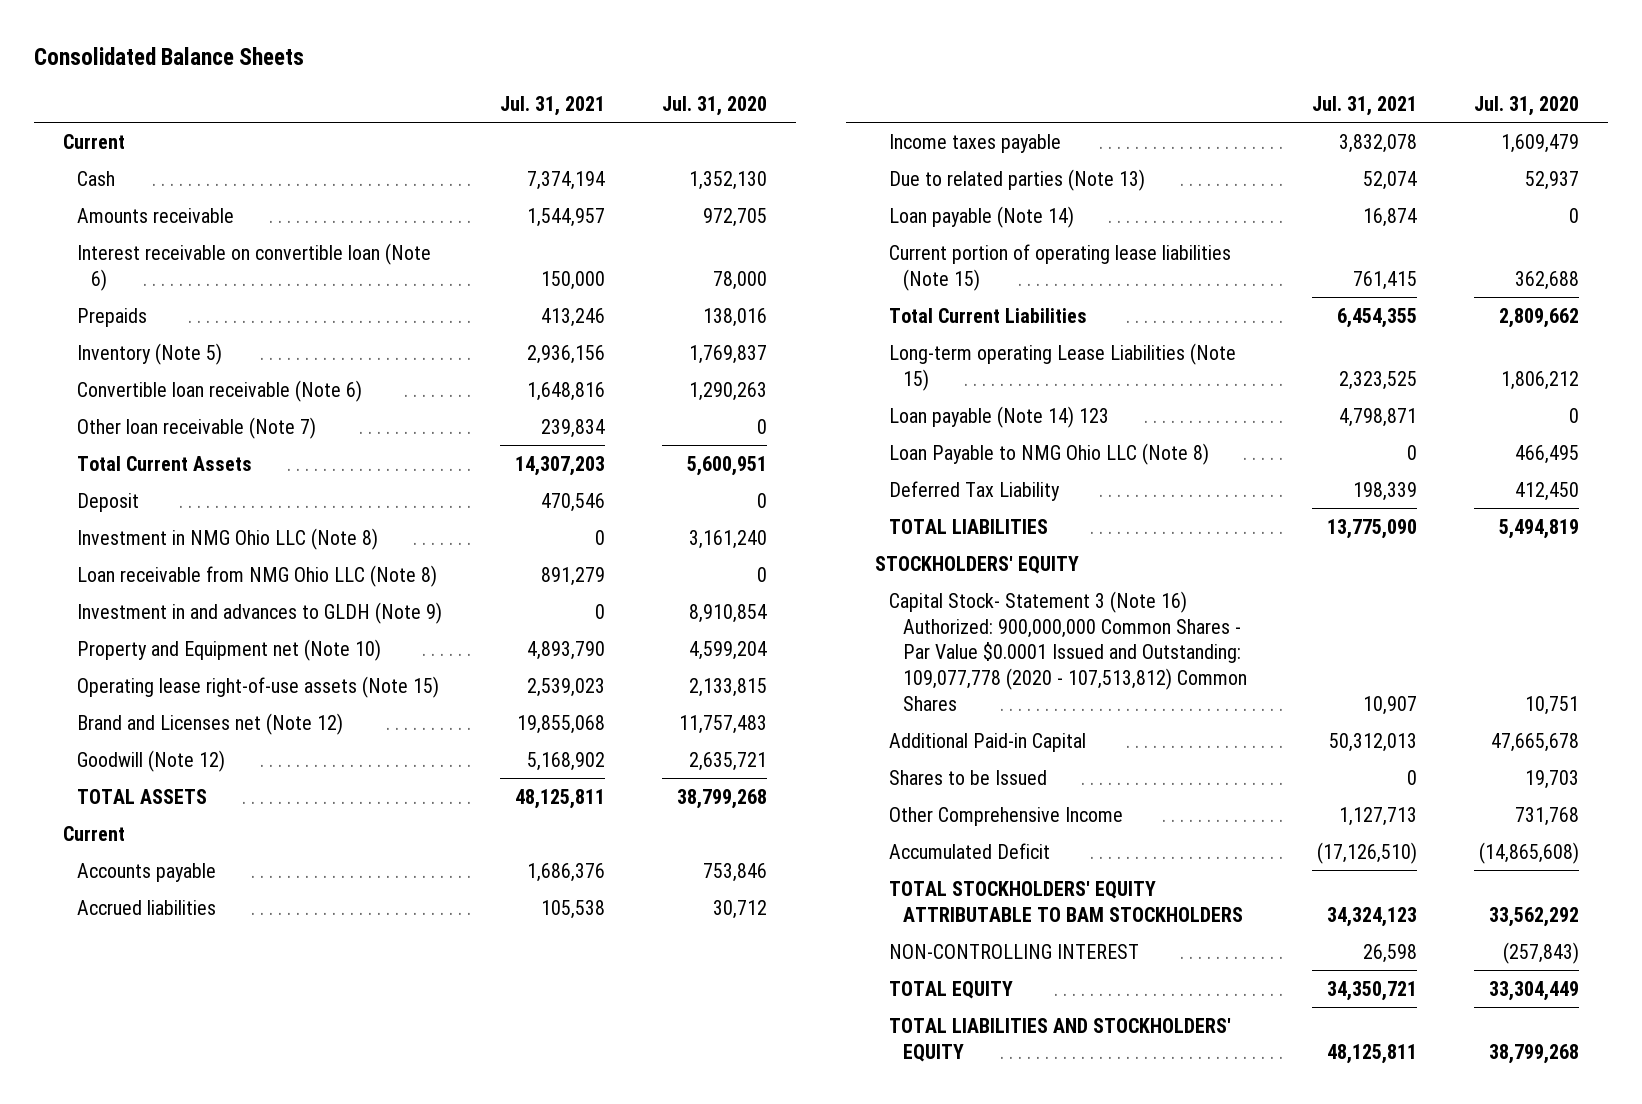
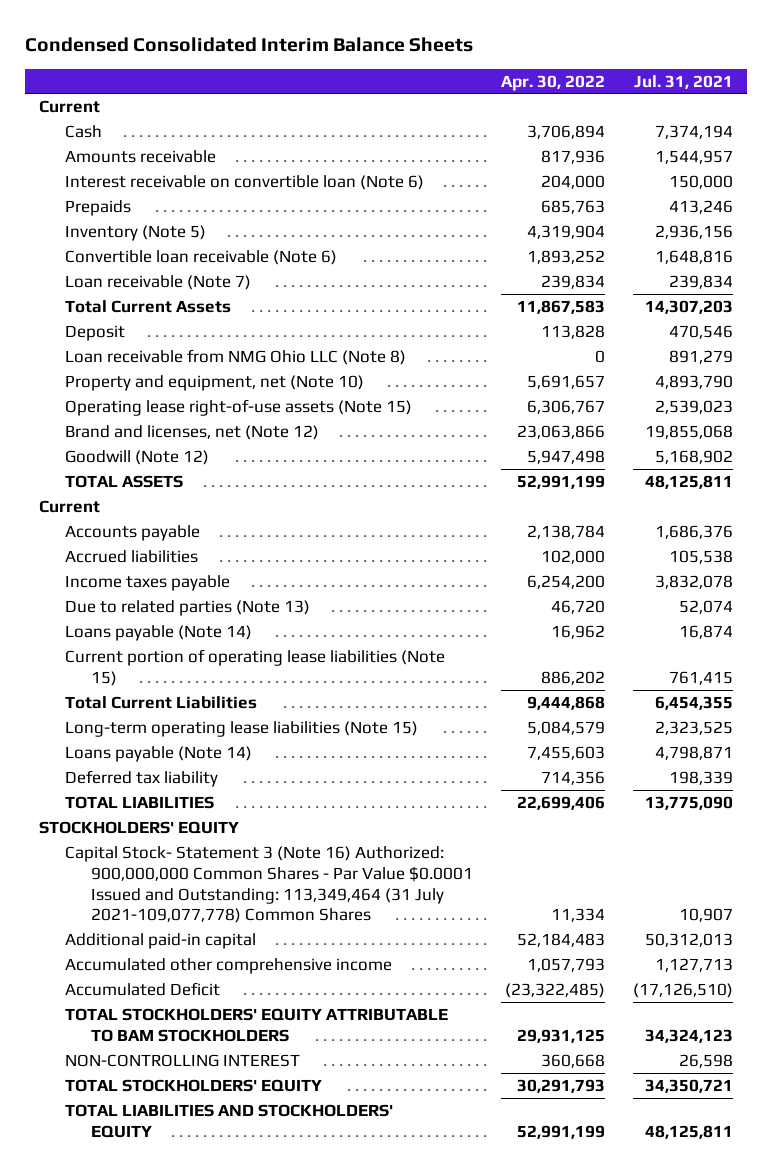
- Consolidated Balance Sheets
+ Condensed Consolidated Interim Balance Sheets
- | Jul. 31, 2021 | Jul. 31, 2020
+ | Apr. 30, 2022 | Jul. 31, 2021
- Other loan receivable (Note 7) | 239,834 | 0
+ Loan receivable (Note 7) | 239,834 | 239,834
- Investment in NMG Ohio LLC (Note 8) | 0 | 3,161,240
- Investment in and advances to GLDH (Note 9) | 0 | 8,910,854
- Property and Equipment net (Note 10) | 4,893,790 | 4,599,204
+ Property and equipment, net (Note 10) | 5,691,657 | 4,893,790
- Brand and Licenses net (Note 12) | 19,855,068 | 11,757,483
+ Brand and licenses, net (Note 12) | 23,063,866 | 19,855,068
- Loan payable (Note 14) | 16,874 | 0
+ Loans payable (Note 14) | 16,962 | 16,874
- Long-term operating Lease Liabilities (Note 15) | 2,323,525 | 1,806,212
- Loan payable (Note 14) 123 | 4,798,871 | 0
- Loan Payable to NMG Ohio LLC (Note 8) | 0 | 466,495
- Deferred Tax Liability | 198,339 | 412,450
+ Long-term operating lease liabilities (Note 15) | 5,084,579 | 2,323,525
+ Loans payable (Note 14) | 7,455,603 | 4,798,871
+ Deferred tax liability | 714,356 | 198,339
- Capital Stock- Statement 3 (Note 16) Authorized: 900,000,000 Common Shares - Par Value $0.0001 Issued and Outstanding: 109,077,778 (2020 - 107,513,812) Common Shares | 10,907 | 10,751
- Additional Paid-in Capital | 50,312,013 | 47,665,678
- Shares to be Issued | 0 | 19,703
- Other Comprehensive Income | 1,127,713 | 731,768
+ Capital Stock- Statement 3 (Note 16) Authorized: 900,000,000 Common Shares - Par Value $0.0001 Issued and Outstanding: 113,349,464 (31 July 2021-109,077,778) Common Shares | 11,334 | 10,907
+ Additional paid-in capital | 52,184,483 | 50,312,013
+ Accumulated other comprehensive income | 1,057,793 | 1,127,713
- TOTAL EQUITY | 34,350,721 | 33,304,449
+ TOTAL STOCKHOLDERS' EQUITY | 30,291,793 | 34,350,721

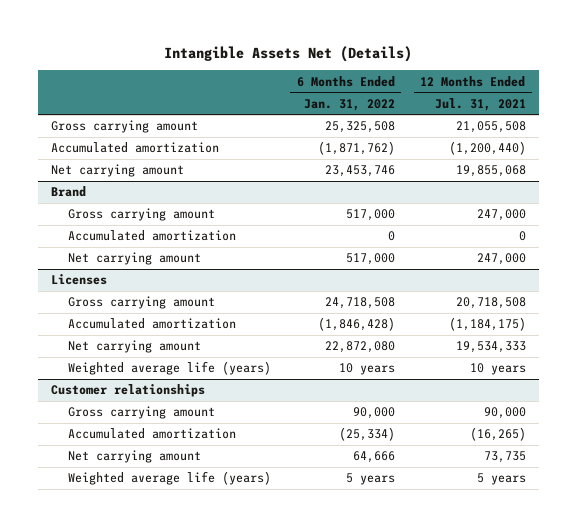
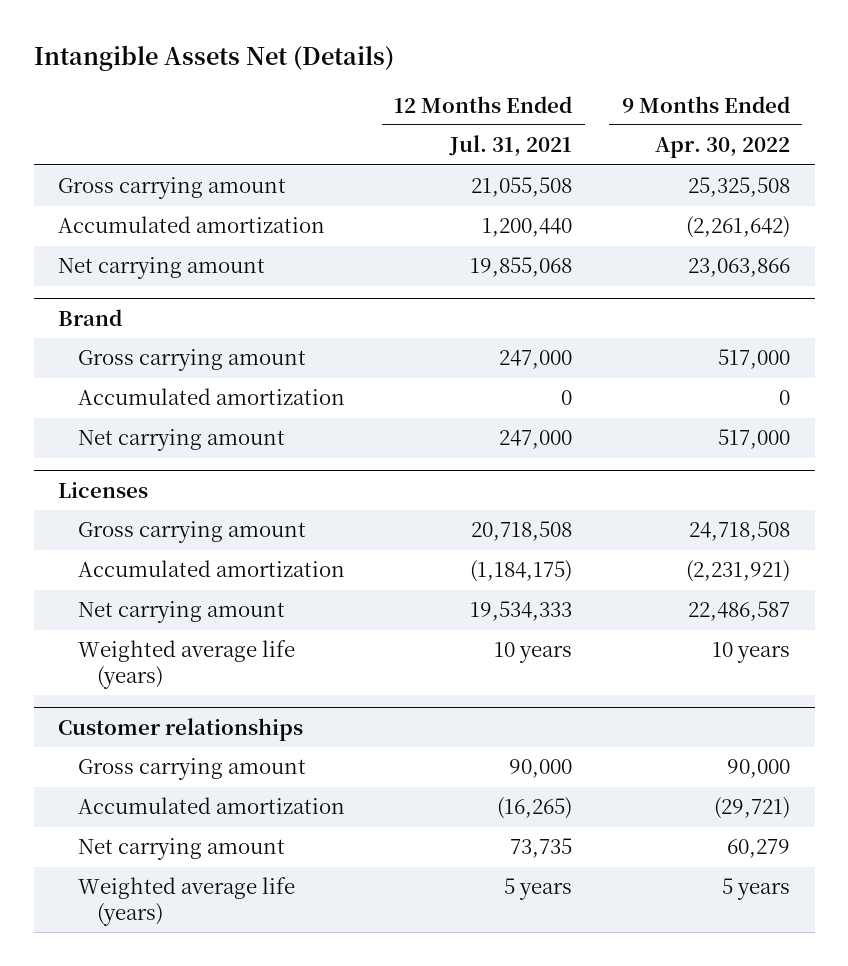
- | 6 Months Ended Jan. 31, 2022 | 12 Months Ended Jul. 31, 2021
+ | 12 Months Ended Jul. 31, 2021 | 9 Months Ended Apr. 30, 2022
- Accumulated amortization | (1,871,762) | (1,200,440)
+ Accumulated amortization | 1,200,440 | (2,261,642)

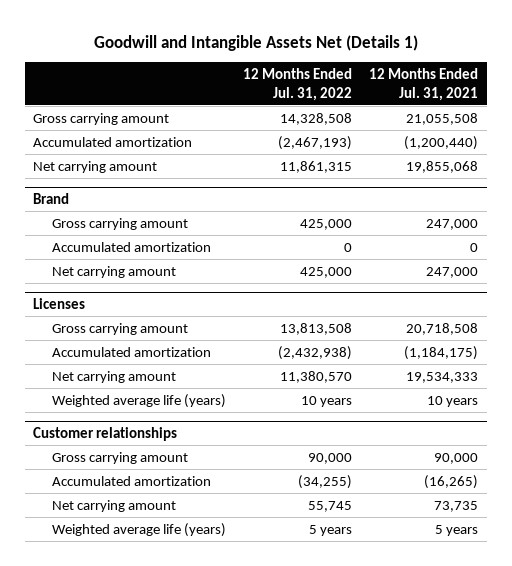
- Intangible Assets Net (Details)
+ Goodwill and Intangible Assets Net (Details 1)
- | 12 Months Ended Jul. 31, 2021 | 9 Months Ended Apr. 30, 2022
+ | 12 Months Ended Jul. 31, 2022 | 12 Months Ended Jul. 31, 2021
- Accumulated amortization | 1,200,440 | (2,261,642)
+ Accumulated amortization | (2,467,193) | (1,200,440)

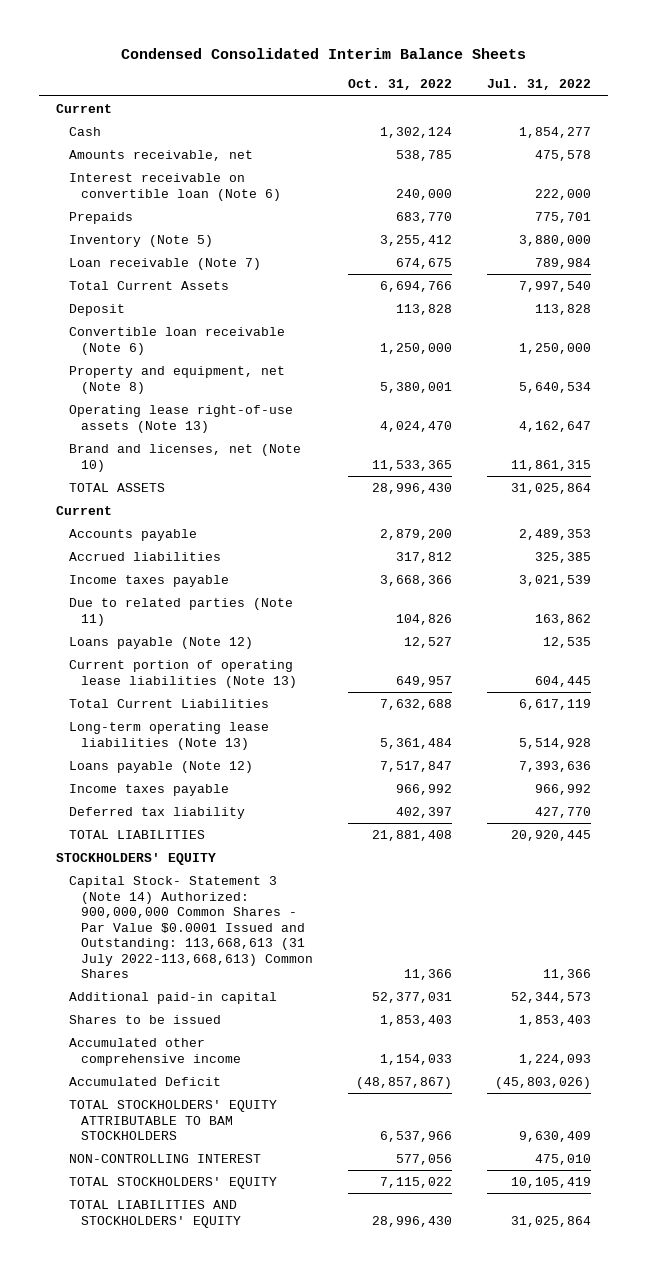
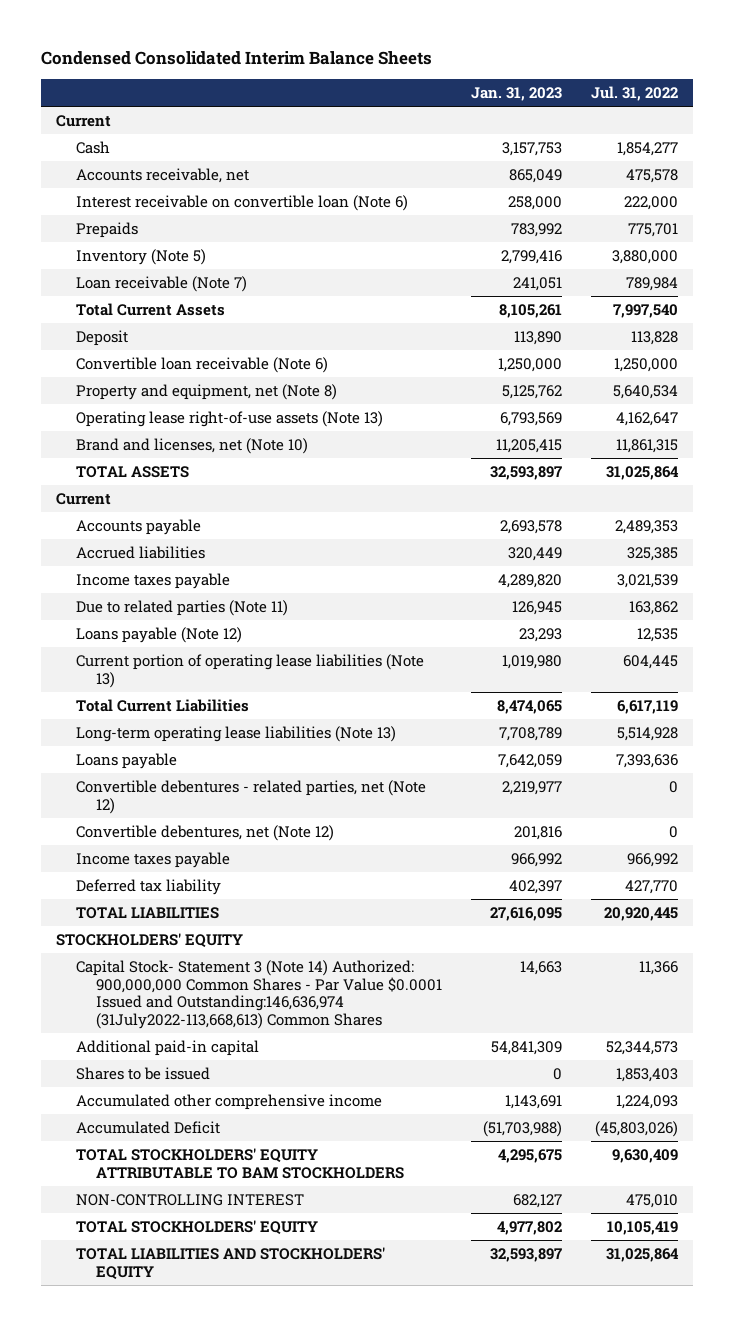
- | Oct. 31, 2022 | Jul. 31, 2022
+ | Jan. 31, 2023 | Jul. 31, 2022
- Amounts receivable, net | 538,785 | 475,578
+ Accounts receivable, net | 865,049 | 475,578
- Loans payable (Note 12) | 7,517,847 | 7,393,636
+ Loans payable | 7,642,059 | 7,393,636
+ Convertible debentures - related parties, net (Note 12) | 2,219,977 | 0
+ Convertible debentures, net (Note 12) | 201,816 | 0
- Capital Stock- Statement 3 (Note 14) Authorized: 900,000,000 Common Shares - Par Value $0.0001 Issued and Outstanding: 113,668,613 (31 July 2022-113,668,613) Common Shares | 11,366 | 11,366
+ Capital Stock- Statement 3 (Note 14) Authorized: 900,000,000 Common Shares - Par Value $0.0001 Issued and Outstanding:146,636,974 (31July2022-113,668,613) Common Shares | 14,663 | 11,366

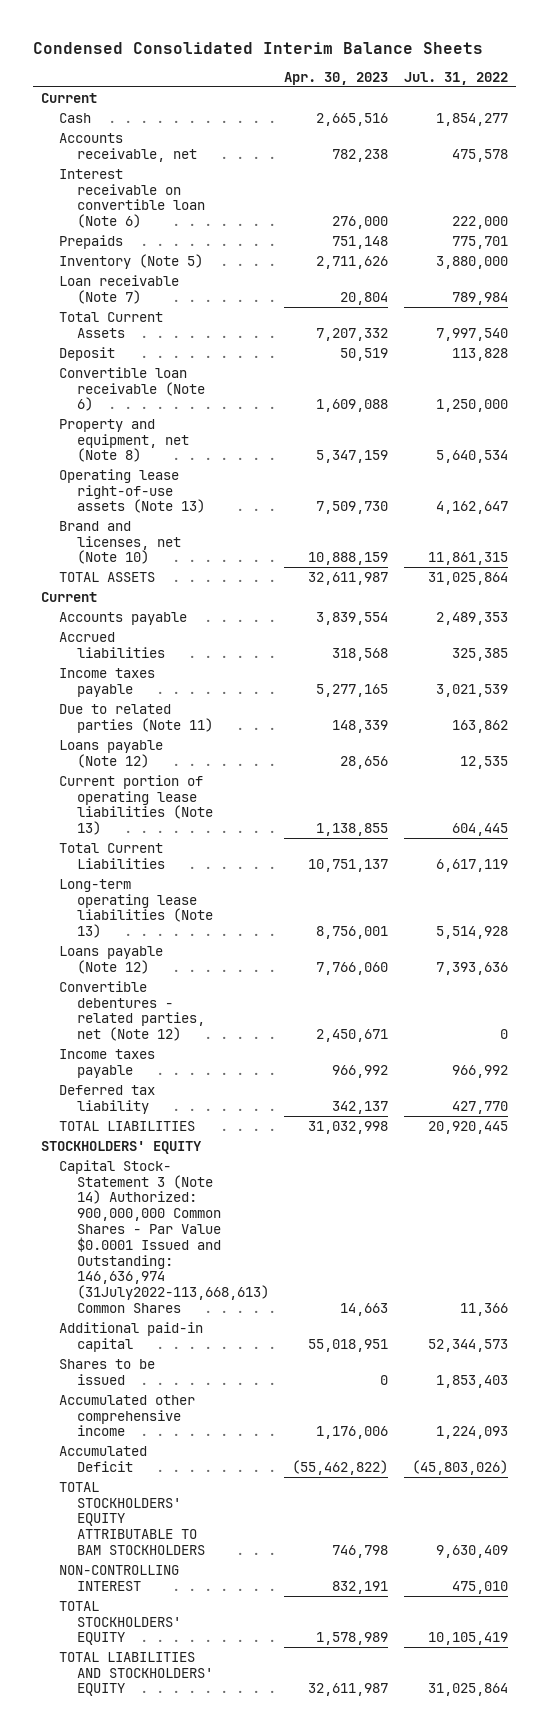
- | Jan. 31, 2023 | Jul. 31, 2022
+ | Apr. 30, 2023 | Jul. 31, 2022
- Loans payable | 7,642,059 | 7,393,636
+ Loans payable (Note 12) | 7,766,060 | 7,393,636
- Convertible debentures, net (Note 12) | 201,816 | 0
- Capital Stock- Statement 3 (Note 14) Authorized: 900,000,000 Common Shares - Par Value $0.0001 Issued and Outstanding:146,636,974 (31July2022-113,668,613) Common Shares | 14,663 | 11,366
+ Capital Stock- Statement 3 (Note 14) Authorized: 900,000,000 Common Shares - Par Value $0.0001 Issued and Outstanding: 146,636,974 (31July2022-113,668,613) Common Shares | 14,663 | 11,366

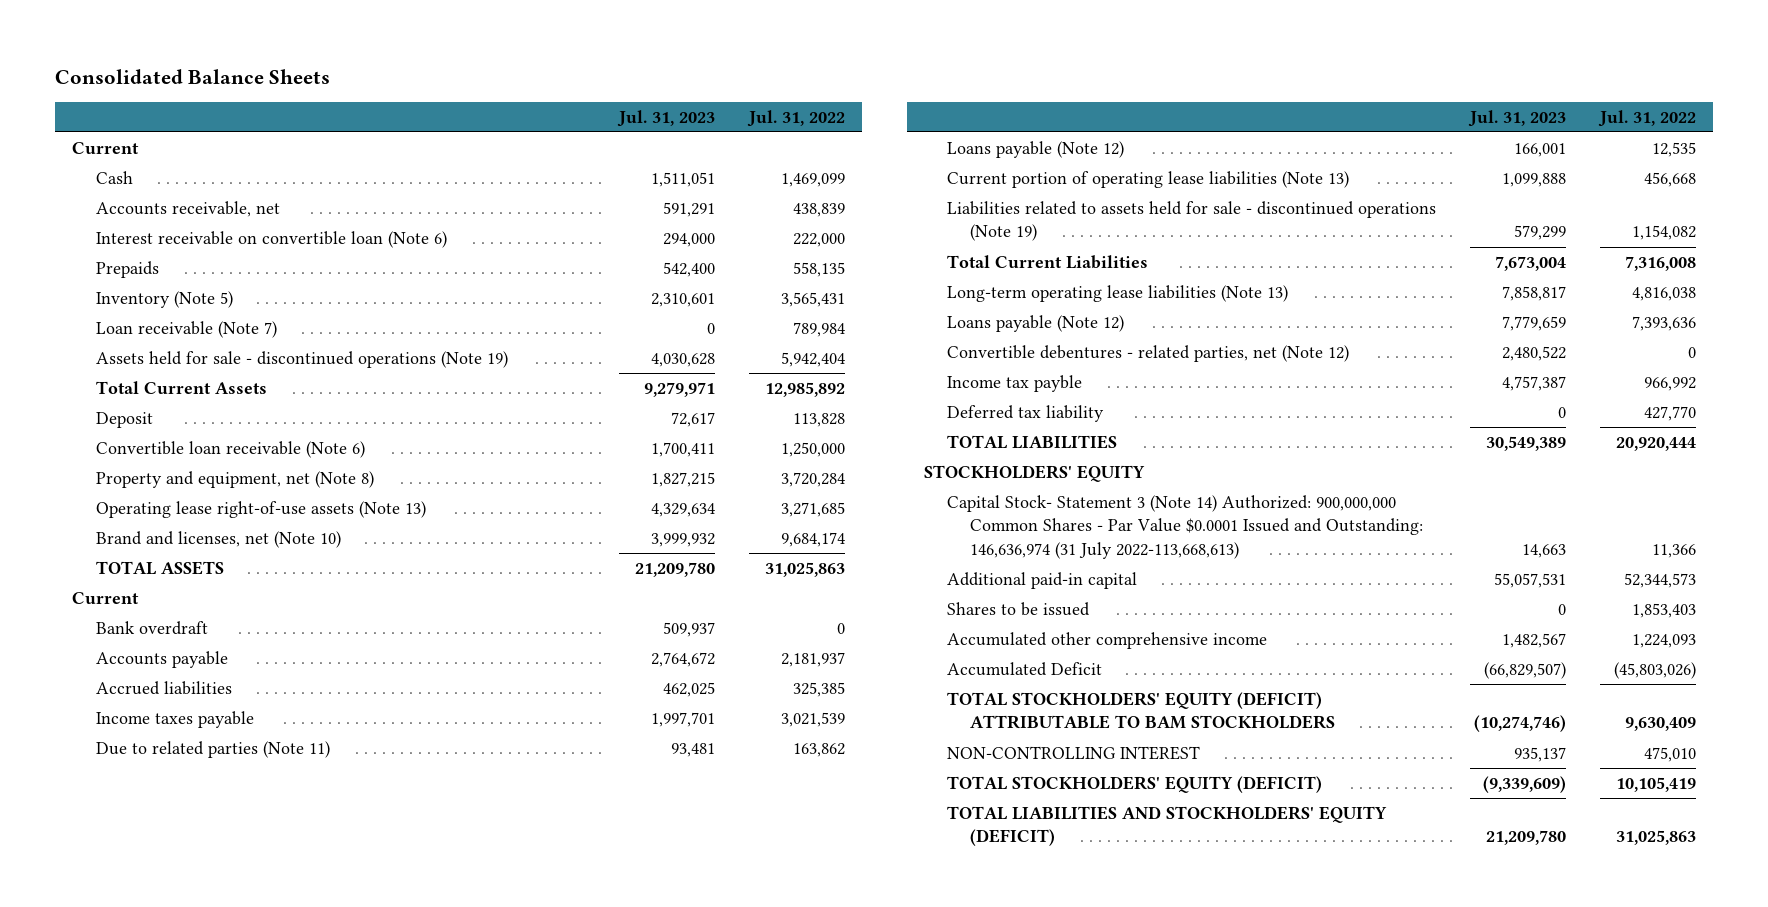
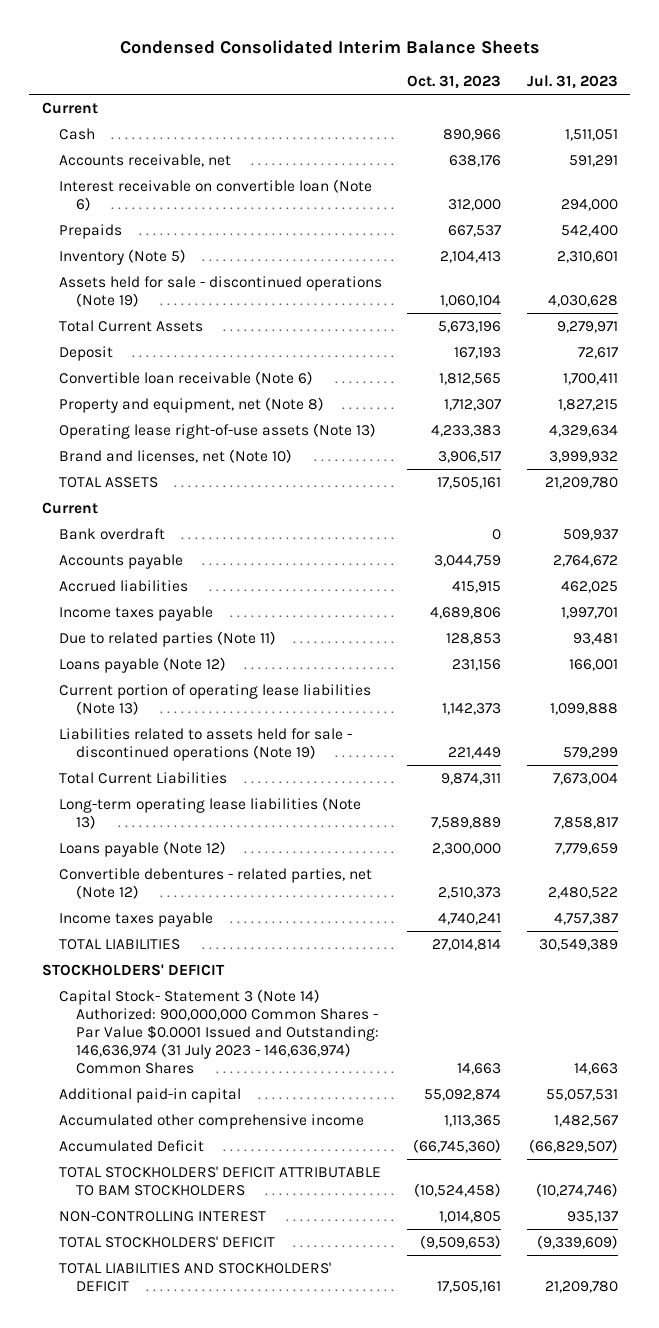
- Consolidated Balance Sheets
+ Condensed Consolidated Interim Balance Sheets
- | Jul. 31, 2023 | Jul. 31, 2022
+ | Oct. 31, 2023 | Jul. 31, 2023
- Loan receivable (Note 7) | 0 | 789,984
- Income tax payble | 4,757,387 | 966,992
- Deferred tax liability | 0 | 427,770
+ Income taxes payable | 4,740,241 | 4,757,387
- STOCKHOLDERS' EQUITY
- Capital Stock- Statement 3 (Note 14) Authorized: 900,000,000 Common Shares - Par Value $0.0001 Issued and Outstanding: 146,636,974 (31 July 2022-113,668,613) | 14,663 | 11,366
+ STOCKHOLDERS' DEFICIT
+ Capital Stock- Statement 3 (Note 14) Authorized: 900,000,000 Common Shares - Par Value $0.0001 Issued and Outstanding: 146,636,974 (31 July 2023 - 146,636,974) Common Shares | 14,663 | 14,663
- Shares to be issued | 0 | 1,853,403
- TOTAL STOCKHOLDERS' EQUITY (DEFICIT) ATTRIBUTABLE TO BAM STOCKHOLDERS | (10,274,746) | 9,630,409
+ TOTAL STOCKHOLDERS' DEFICIT ATTRIBUTABLE TO BAM STOCKHOLDERS | (10,524,458) | (10,274,746)
- TOTAL STOCKHOLDERS' EQUITY (DEFICIT) | (9,339,609) | 10,105,419
- TOTAL LIABILITIES AND STOCKHOLDERS' EQUITY (DEFICIT) | 21,209,780 | 31,025,863
+ TOTAL STOCKHOLDERS' DEFICIT | (9,509,653) | (9,339,609)
+ TOTAL LIABILITIES AND STOCKHOLDERS' DEFICIT | 17,505,161 | 21,209,780

